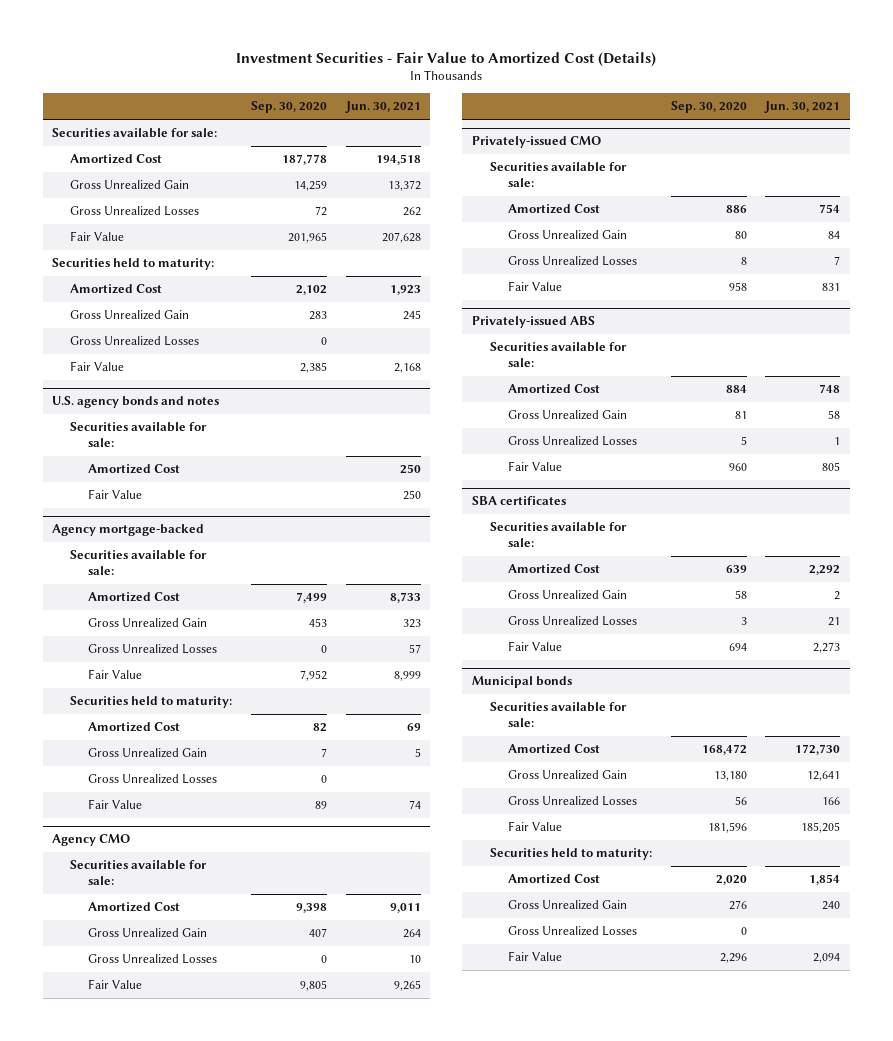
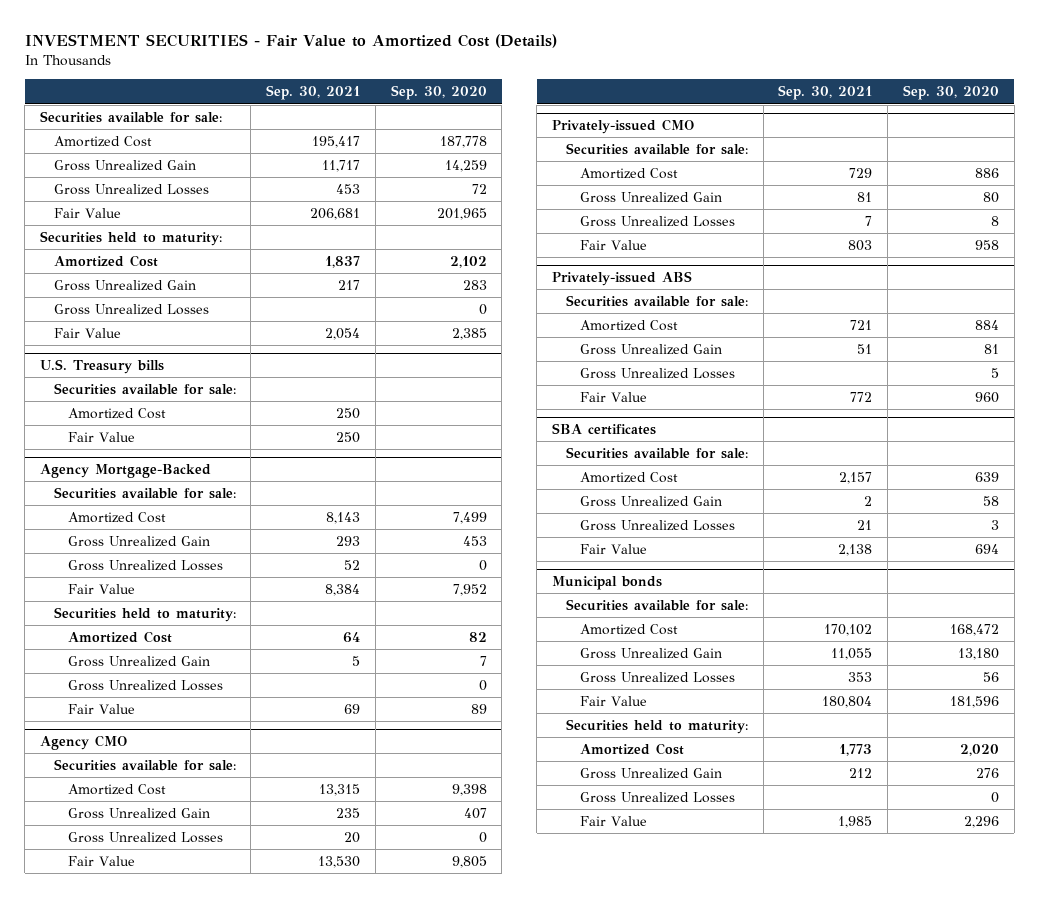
- Investment Securities - Fair Value to Amortized Cost (Details)
+ INVESTMENT SECURITIES - Fair Value to Amortized Cost (Details)
- | Sep. 30, 2020 | Jun. 30, 2021
+ | Sep. 30, 2021 | Sep. 30, 2020
- U.S. agency bonds and notes
+ U.S. Treasury bills
- Agency mortgage-backed
+ Agency Mortgage-Backed

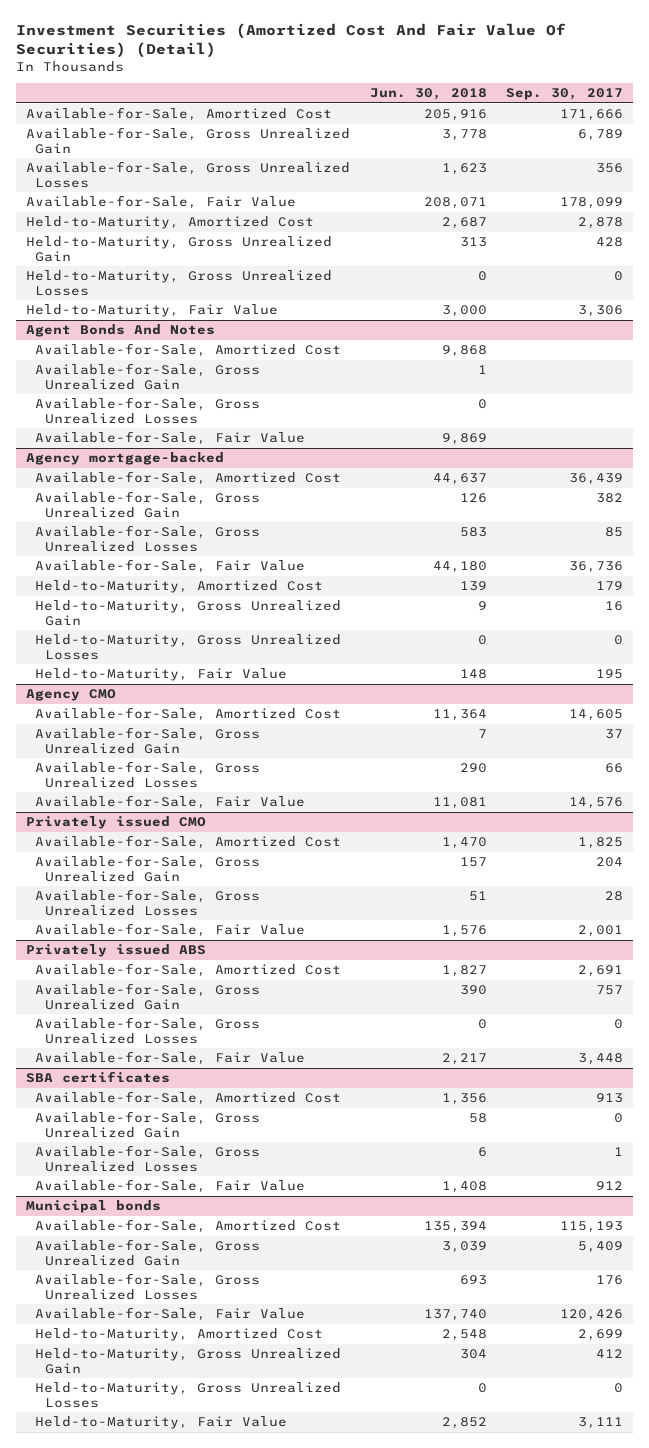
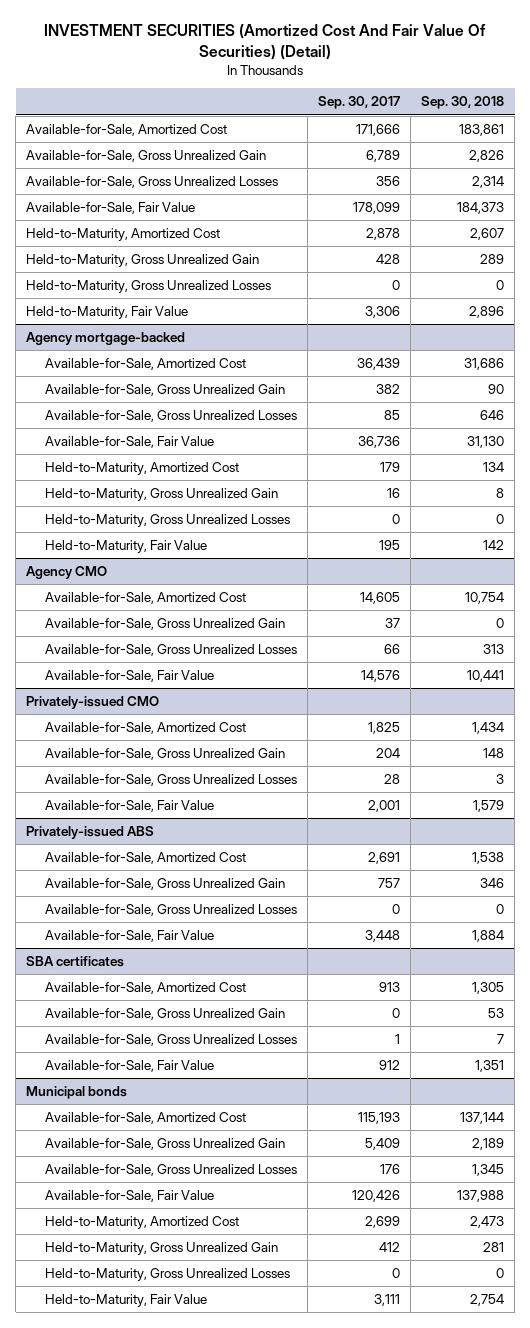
- Investment Securities (Amortized Cost And Fair Value Of Securities) (Detail)
+ INVESTMENT SECURITIES (Amortized Cost And Fair Value Of Securities) (Detail)
- | Jun. 30, 2018 | Sep. 30, 2017
+ | Sep. 30, 2017 | Sep. 30, 2018
- Agent Bonds And Notes
- Available-for-Sale, Amortized Cost | 9,868 |
- Available-for-Sale, Gross Unrealized Gain | 1 |
- Available-for-Sale, Gross Unrealized Losses | 0 |
- Available-for-Sale, Fair Value | 9,869 |
- Privately issued CMO
+ Privately-issued CMO
- Privately issued ABS
+ Privately-issued ABS

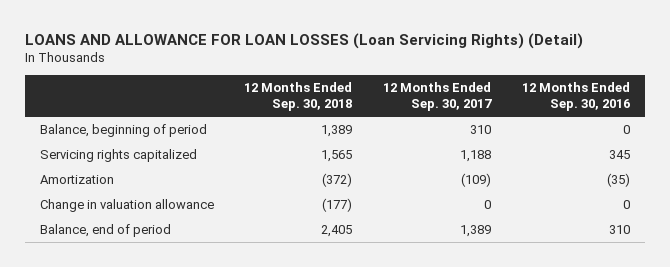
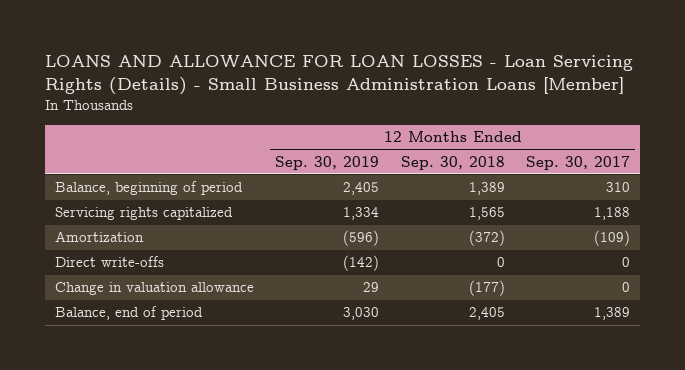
- LOANS AND ALLOWANCE FOR LOAN LOSSES (Loan Servicing Rights) (Detail)
+ LOANS AND ALLOWANCE FOR LOAN LOSSES - Loan Servicing Rights (Details) - Small Business Administration Loans [Member]
- | 12 Months Ended Sep. 30, 2018 | 12 Months Ended Sep. 30, 2017 | 12 Months Ended Sep. 30, 2016
+ | 12 Months Ended Sep. 30, 2019 | 12 Months Ended Sep. 30, 2018 | 12 Months Ended Sep. 30, 2017
+ Direct write-offs | (142) | 0 | 0

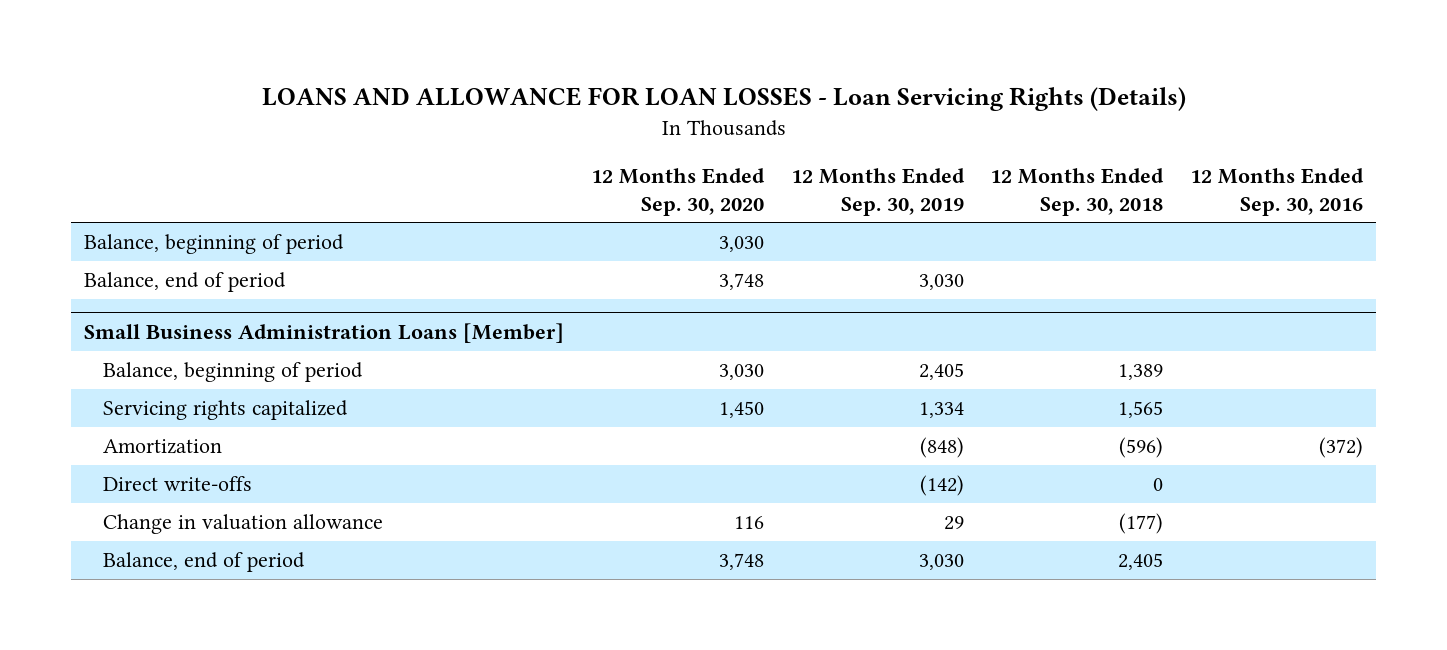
- LOANS AND ALLOWANCE FOR LOAN LOSSES - Loan Servicing Rights (Details) - Small Business Administration Loans [Member]
+ LOANS AND ALLOWANCE FOR LOAN LOSSES - Loan Servicing Rights (Details)
- | 12 Months Ended Sep. 30, 2019 | 12 Months Ended Sep. 30, 2018 | 12 Months Ended Sep. 30, 2017
+ | 12 Months Ended Sep. 30, 2020 | 12 Months Ended Sep. 30, 2019 | 12 Months Ended Sep. 30, 2018 | 12 Months Ended Sep. 30, 2016
+ Balance, beginning of period | 3,030 | | |
+ Balance, end of period | 3,748 | 3,030 | |
+ Small Business Administration Loans [Member]
- Amortization | (596) | (372) | (109)
+ Amortization | | (848) | (596) | (372)

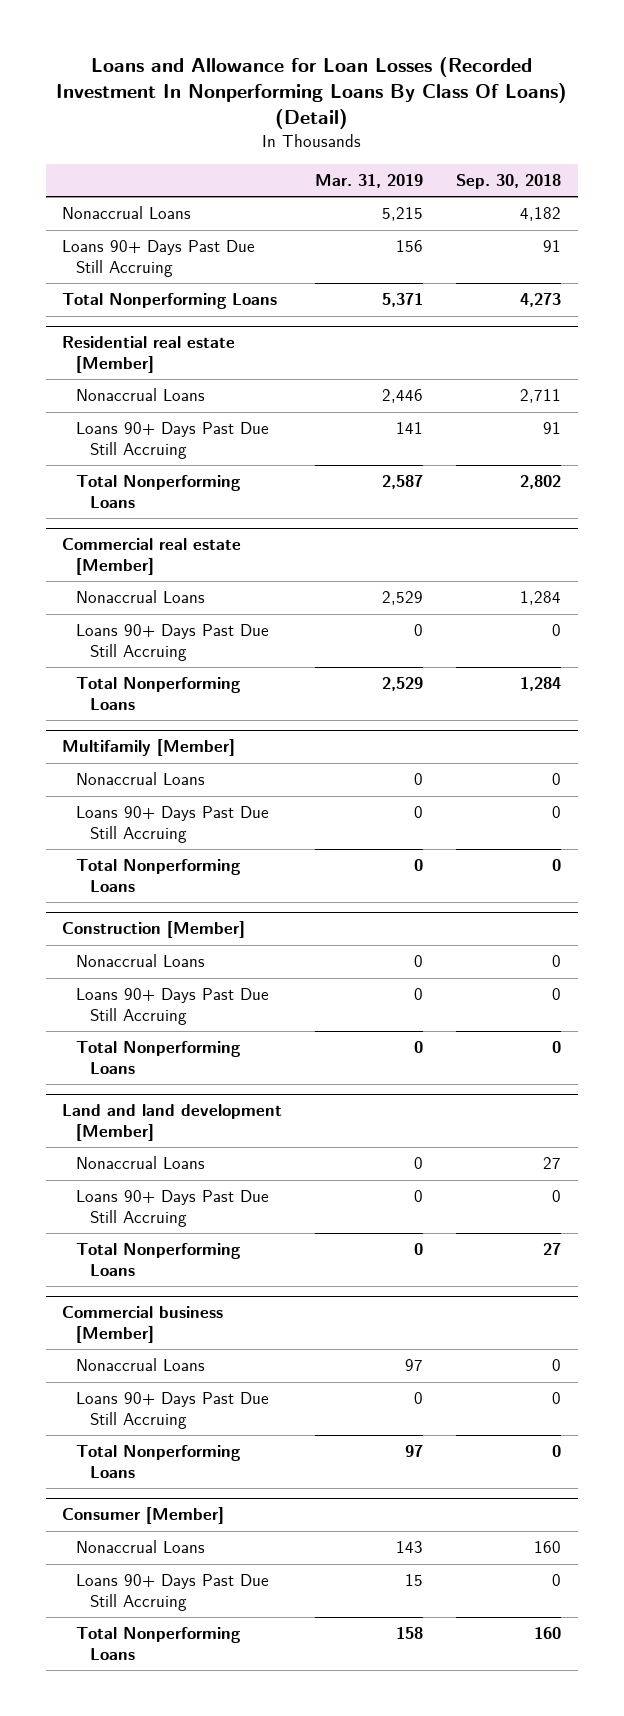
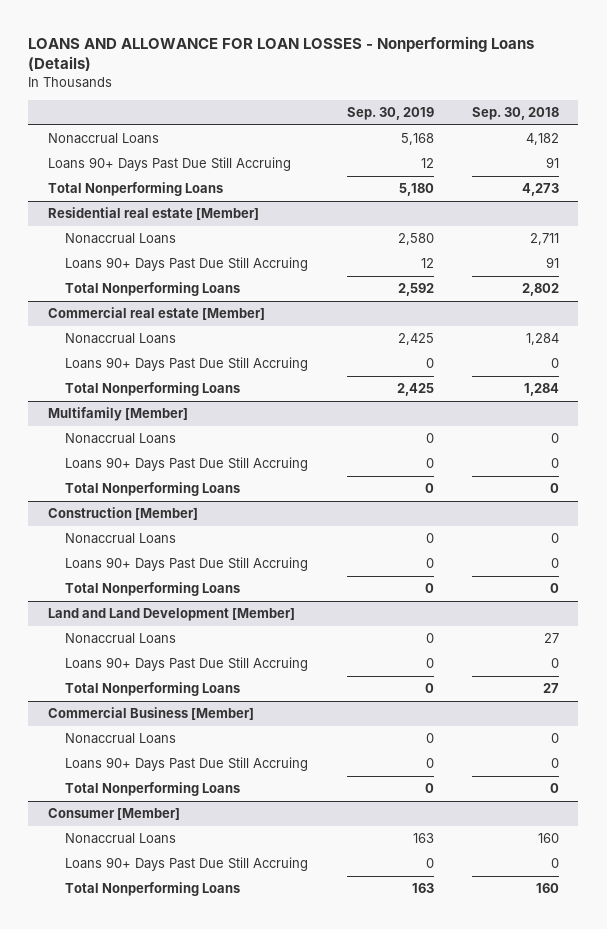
- Loans and Allowance for Loan Losses (Recorded Investment In Nonperforming Loans By Class Of Loans) (Detail)
+ LOANS AND ALLOWANCE FOR LOAN LOSSES - Nonperforming Loans (Details)
- | Mar. 31, 2019 | Sep. 30, 2018
+ | Sep. 30, 2019 | Sep. 30, 2018
- Land and land development [Member]
+ Land and Land Development [Member]
- Commercial business [Member]
+ Commercial Business [Member]

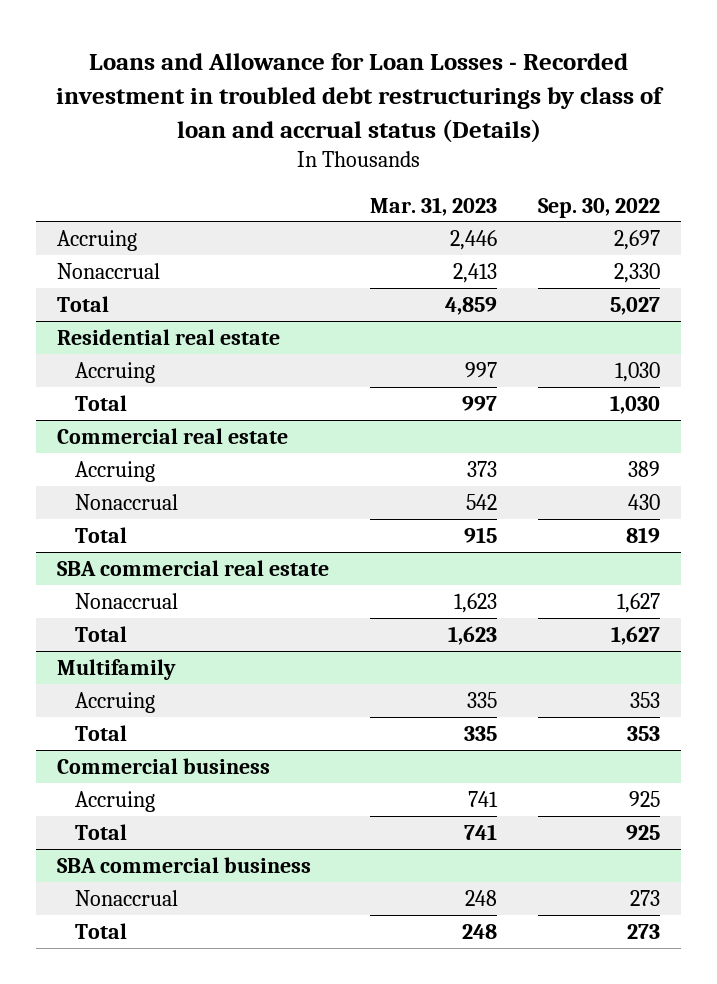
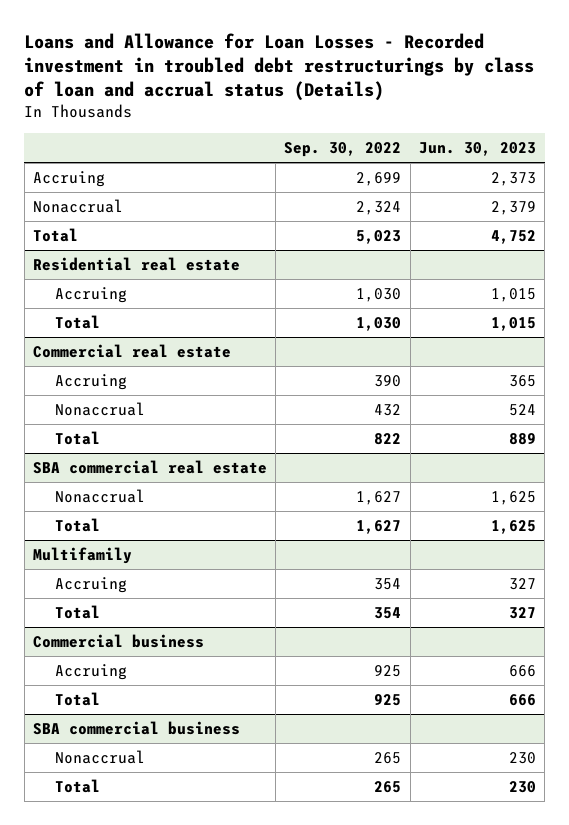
- | Mar. 31, 2023 | Sep. 30, 2022
+ | Sep. 30, 2022 | Jun. 30, 2023
- Accruing | 2,446 | 2,697
- Nonaccrual | 2,413 | 2,330
- Total | 4,859 | 5,027
+ Accruing | 2,699 | 2,373
+ Nonaccrual | 2,324 | 2,379
+ Total | 5,023 | 4,752
@ Commercial real estate
- Accruing | 373 | 389
- Nonaccrual | 542 | 430
- Total | 915 | 819
+ Accruing | 390 | 365
+ Nonaccrual | 432 | 524
+ Total | 822 | 889
@ Multifamily
- Accruing | 335 | 353
- Total | 335 | 353
+ Accruing | 354 | 327
+ Total | 354 | 327
@ SBA commercial business
- Nonaccrual | 248 | 273
- Total | 248 | 273
+ Nonaccrual | 265 | 230
+ Total | 265 | 230

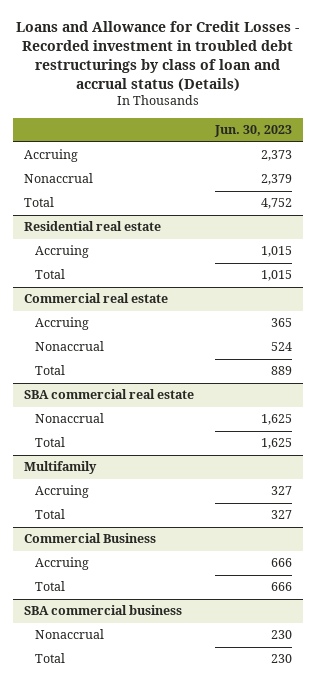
- Loans and Allowance for Loan Losses - Recorded investment in troubled debt restructurings by class of loan and accrual status (Details)
+ Loans and Allowance for Credit Losses - Recorded investment in troubled debt restructurings by class of loan and accrual status (Details)
- | Sep. 30, 2022 | Jun. 30, 2023
+ | Jun. 30, 2023
- Commercial business
+ Commercial Business

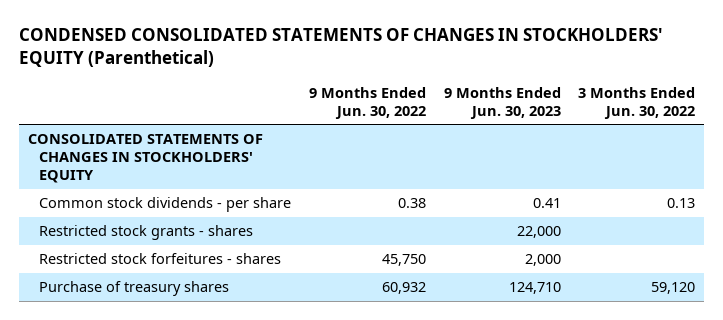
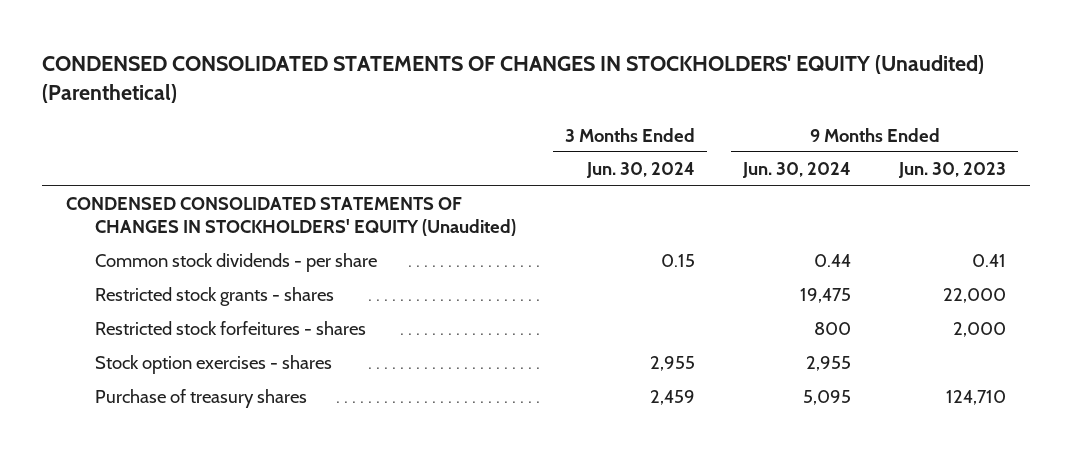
- CONDENSED CONSOLIDATED STATEMENTS OF CHANGES IN STOCKHOLDERS' EQUITY (Parenthetical)
+ CONDENSED CONSOLIDATED STATEMENTS OF CHANGES IN STOCKHOLDERS' EQUITY (Unaudited) (Parenthetical)
- | 9 Months Ended Jun. 30, 2022 | 9 Months Ended Jun. 30, 2023 | 3 Months Ended Jun. 30, 2022
+ | 3 Months Ended Jun. 30, 2024 | 9 Months Ended Jun. 30, 2024 | 9 Months Ended Jun. 30, 2023
- CONSOLIDATED STATEMENTS OF CHANGES IN STOCKHOLDERS' EQUITY
+ CONDENSED CONSOLIDATED STATEMENTS OF CHANGES IN STOCKHOLDERS' EQUITY (Unaudited)
+ Stock option exercises - shares | 2,955 | 2,955 |

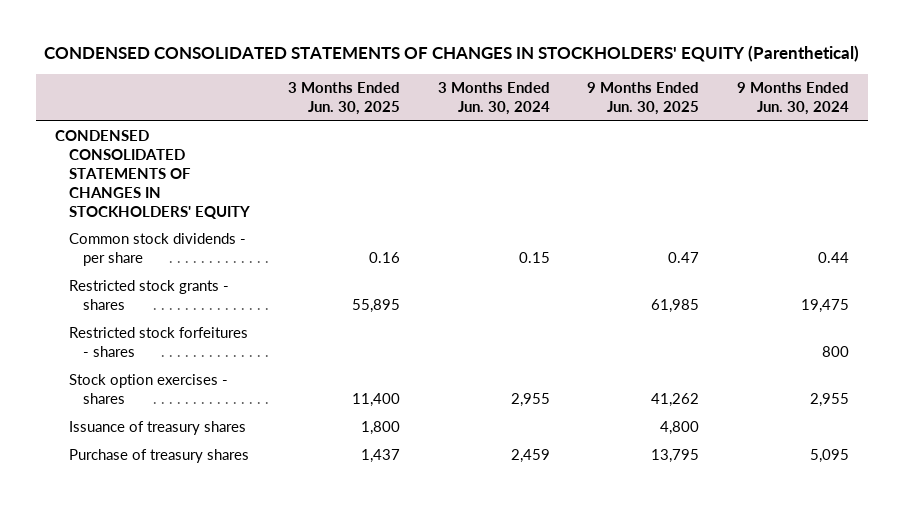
- CONDENSED CONSOLIDATED STATEMENTS OF CHANGES IN STOCKHOLDERS' EQUITY (Unaudited) (Parenthetical)
+ CONDENSED CONSOLIDATED STATEMENTS OF CHANGES IN STOCKHOLDERS' EQUITY (Parenthetical)
- | 3 Months Ended Jun. 30, 2024 | 9 Months Ended Jun. 30, 2024 | 9 Months Ended Jun. 30, 2023
+ | 3 Months Ended Jun. 30, 2025 | 3 Months Ended Jun. 30, 2024 | 9 Months Ended Jun. 30, 2025 | 9 Months Ended Jun. 30, 2024
- CONDENSED CONSOLIDATED STATEMENTS OF CHANGES IN STOCKHOLDERS' EQUITY (Unaudited)
+ CONDENSED CONSOLIDATED STATEMENTS OF CHANGES IN STOCKHOLDERS' EQUITY
+ Issuance of treasury shares | 1,800 | | 4,800 |

